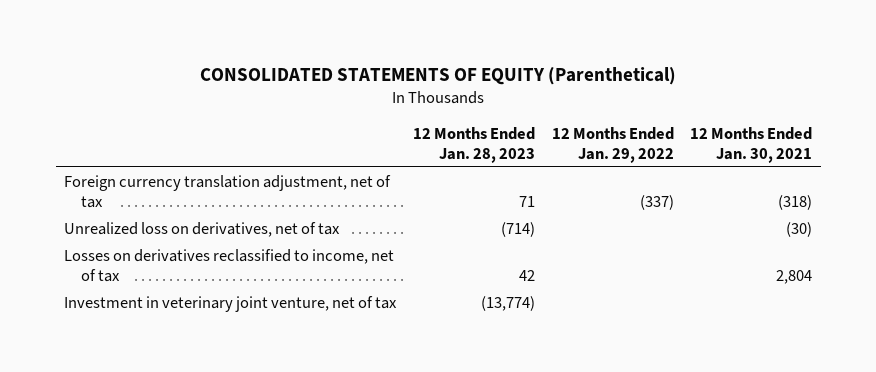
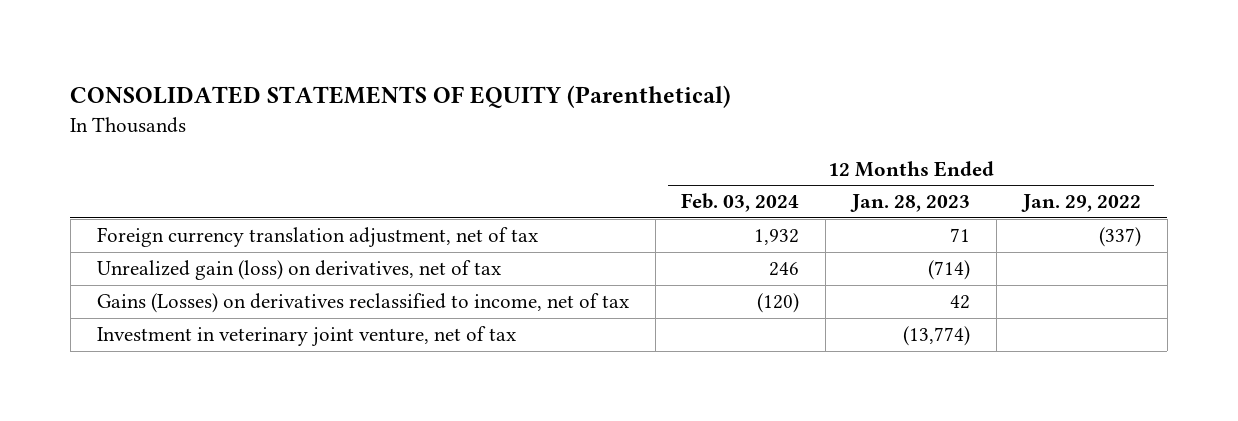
- | 12 Months Ended Jan. 28, 2023 | 12 Months Ended Jan. 29, 2022 | 12 Months Ended Jan. 30, 2021
+ | 12 Months Ended Feb. 03, 2024 | 12 Months Ended Jan. 28, 2023 | 12 Months Ended Jan. 29, 2022
- Unrealized loss on derivatives, net of tax | (714) | | (30)
- Losses on derivatives reclassified to income, net of tax | 42 | | 2,804
+ Unrealized gain (loss) on derivatives, net of tax | 246 | (714) |
+ Gains (Losses) on derivatives reclassified to income, net of tax | (120) | 42 |

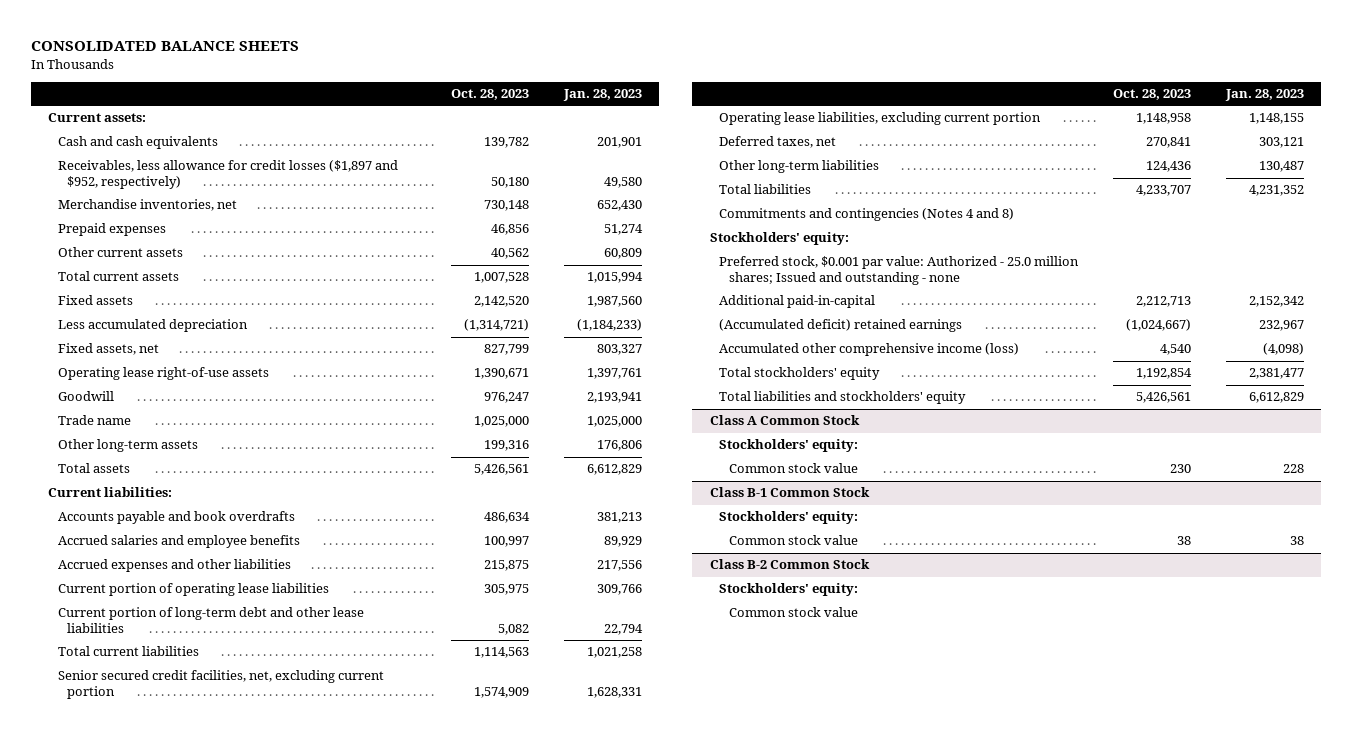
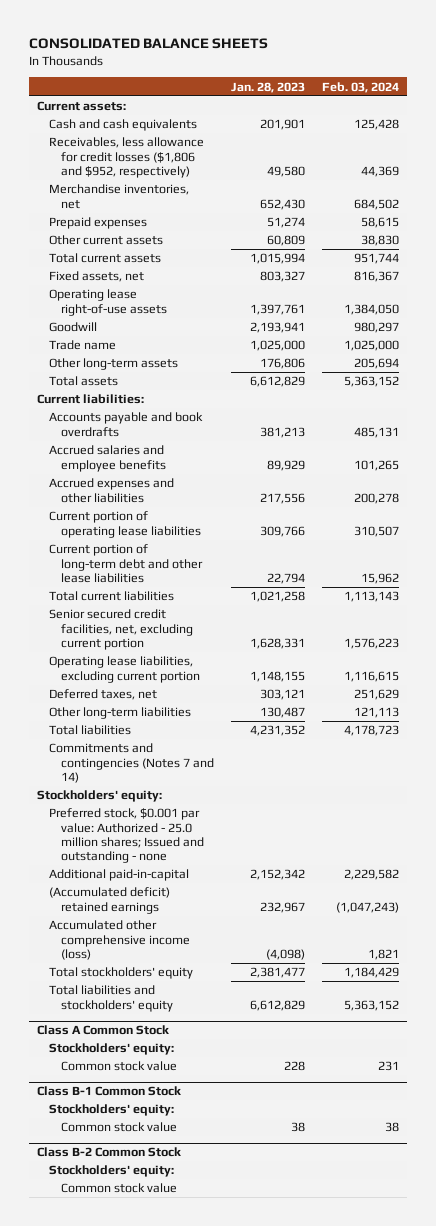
- | Oct. 28, 2023 | Jan. 28, 2023
+ | Jan. 28, 2023 | Feb. 03, 2024
- Receivables, less allowance for credit losses ($1,897 and $952, respectively) | 50,180 | 49,580
+ Receivables, less allowance for credit losses ($1,806 and $952, respectively) | 49,580 | 44,369
- Fixed assets | 2,142,520 | 1,987,560
- Less accumulated depreciation | (1,314,721) | (1,184,233)
- Commitments and contingencies (Notes 4 and 8)
+ Commitments and contingencies (Notes 7 and 14)

